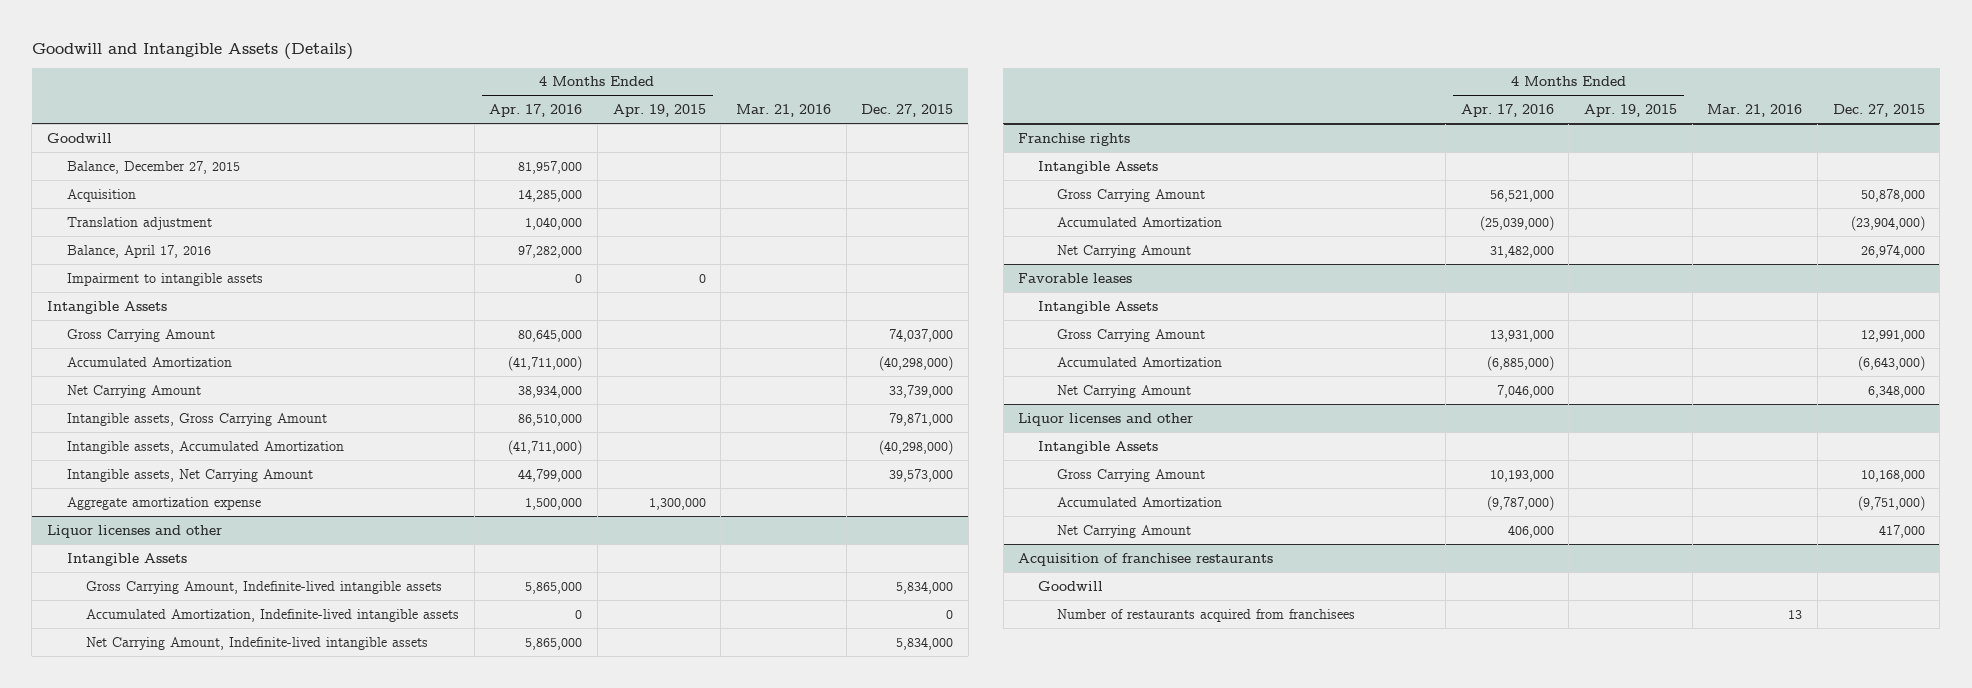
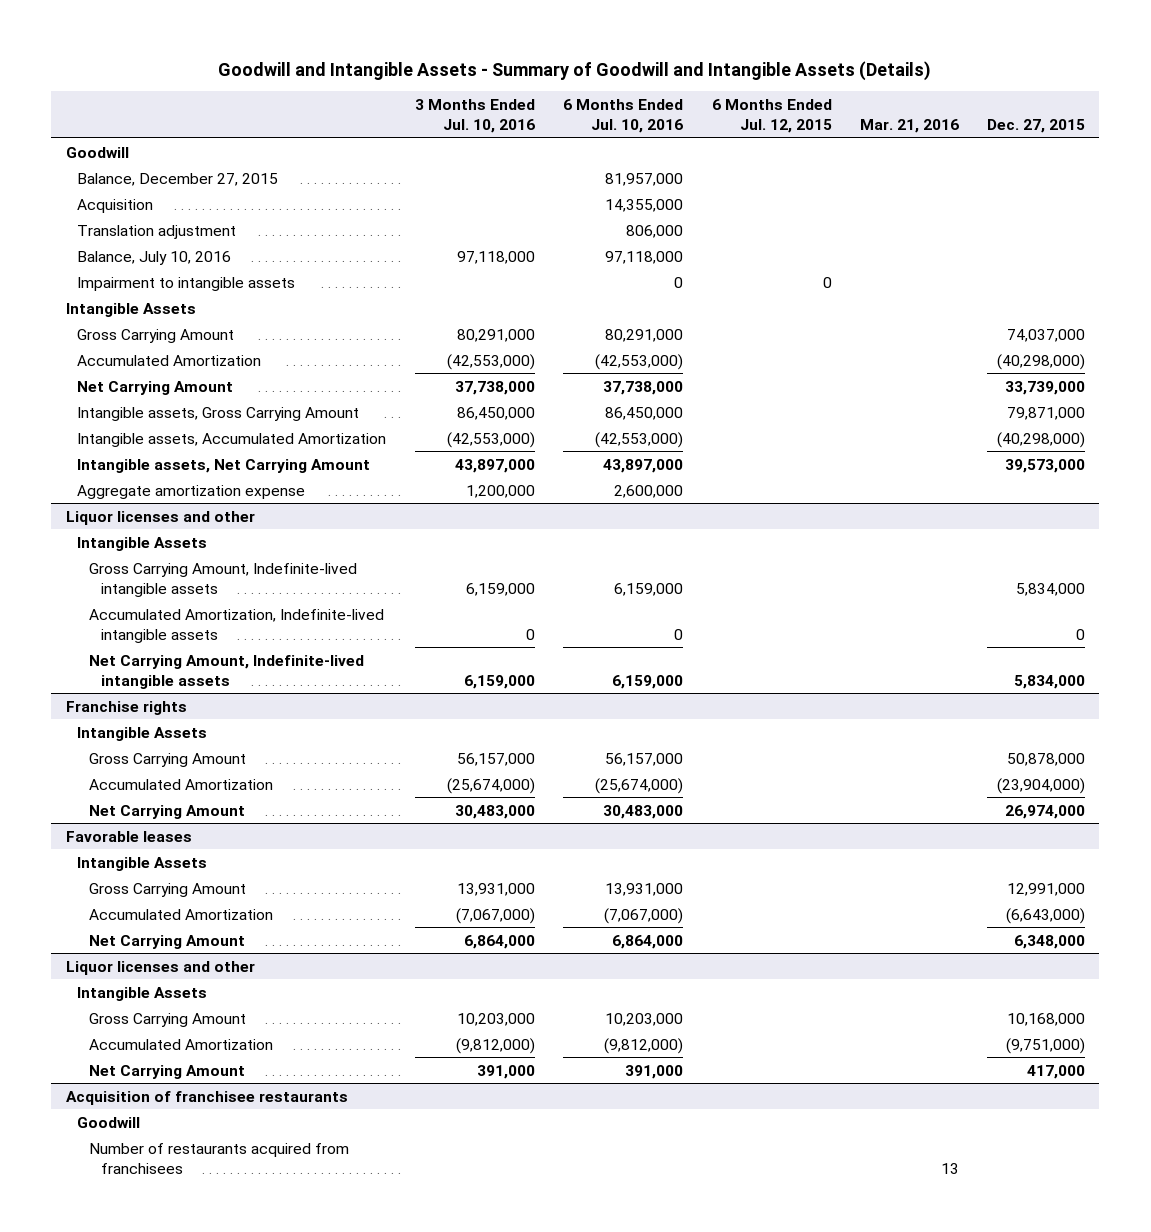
- Goodwill and Intangible Assets (Details)
+ Goodwill and Intangible Assets - Summary of Goodwill and Intangible Assets (Details)
- | 4 Months Ended Apr. 17, 2016 | 4 Months Ended Apr. 19, 2015 | Mar. 21, 2016 | Dec. 27, 2015
+ | 3 Months Ended Jul. 10, 2016 | 6 Months Ended Jul. 10, 2016 | 6 Months Ended Jul. 12, 2015 | Mar. 21, 2016 | Dec. 27, 2015
- Balance, April 17, 2016 | 97,282,000 | | |
+ Balance, July 10, 2016 | 97,118,000 | 97,118,000 | | |

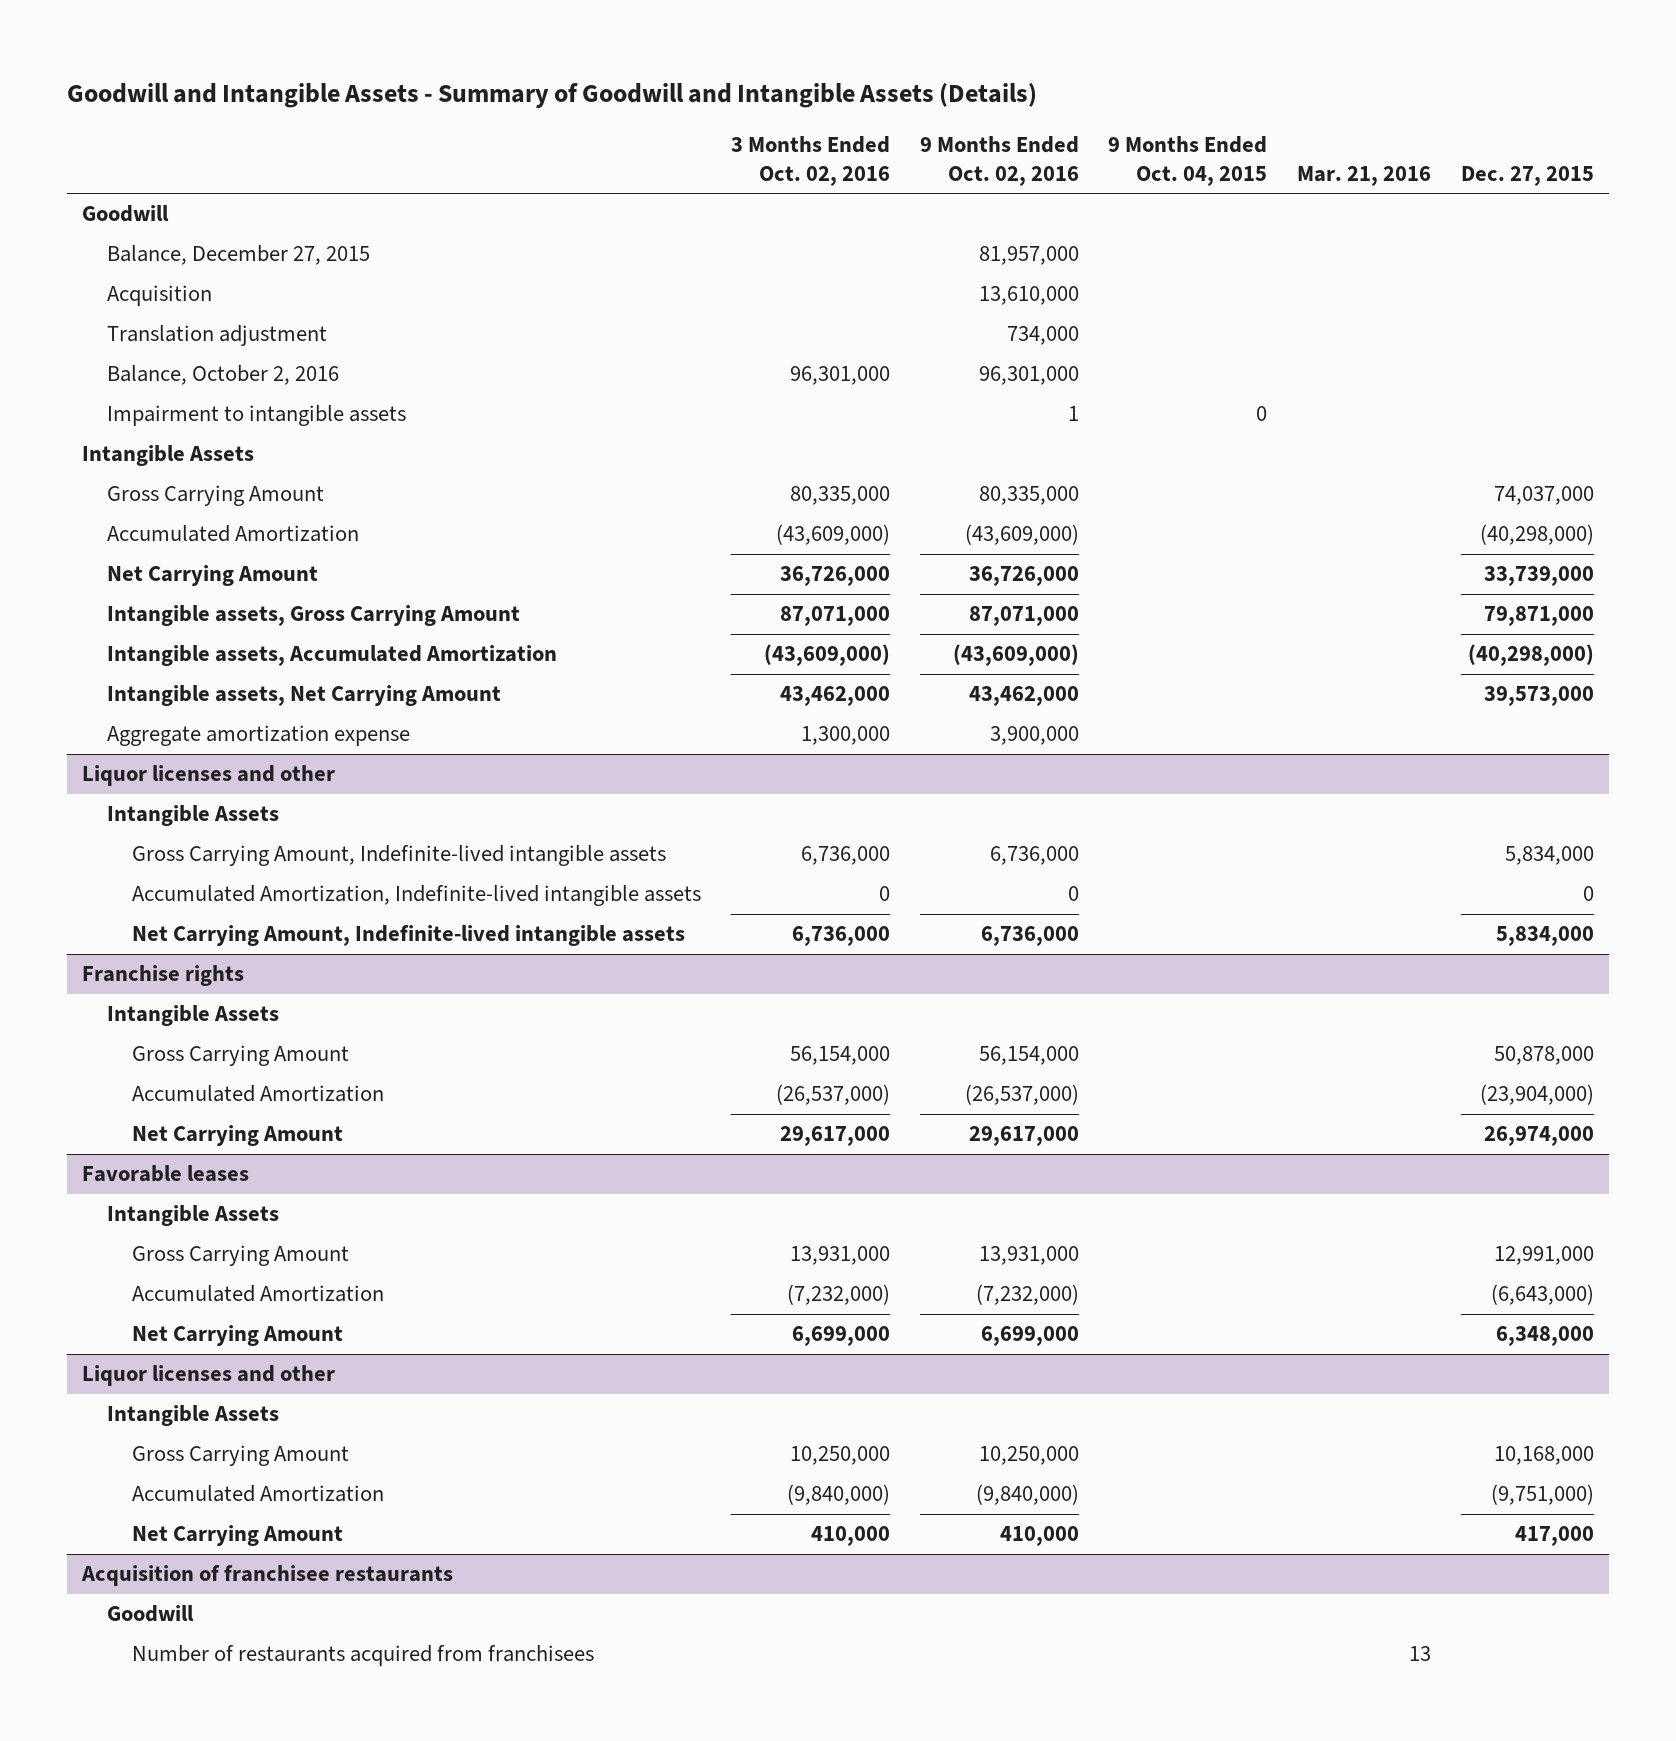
- | 3 Months Ended Jul. 10, 2016 | 6 Months Ended Jul. 10, 2016 | 6 Months Ended Jul. 12, 2015 | Mar. 21, 2016 | Dec. 27, 2015
+ | 3 Months Ended Oct. 02, 2016 | 9 Months Ended Oct. 02, 2016 | 9 Months Ended Oct. 04, 2015 | Mar. 21, 2016 | Dec. 27, 2015
- Balance, July 10, 2016 | 97,118,000 | 97,118,000 | | |
+ Balance, October 2, 2016 | 96,301,000 | 96,301,000 | | |

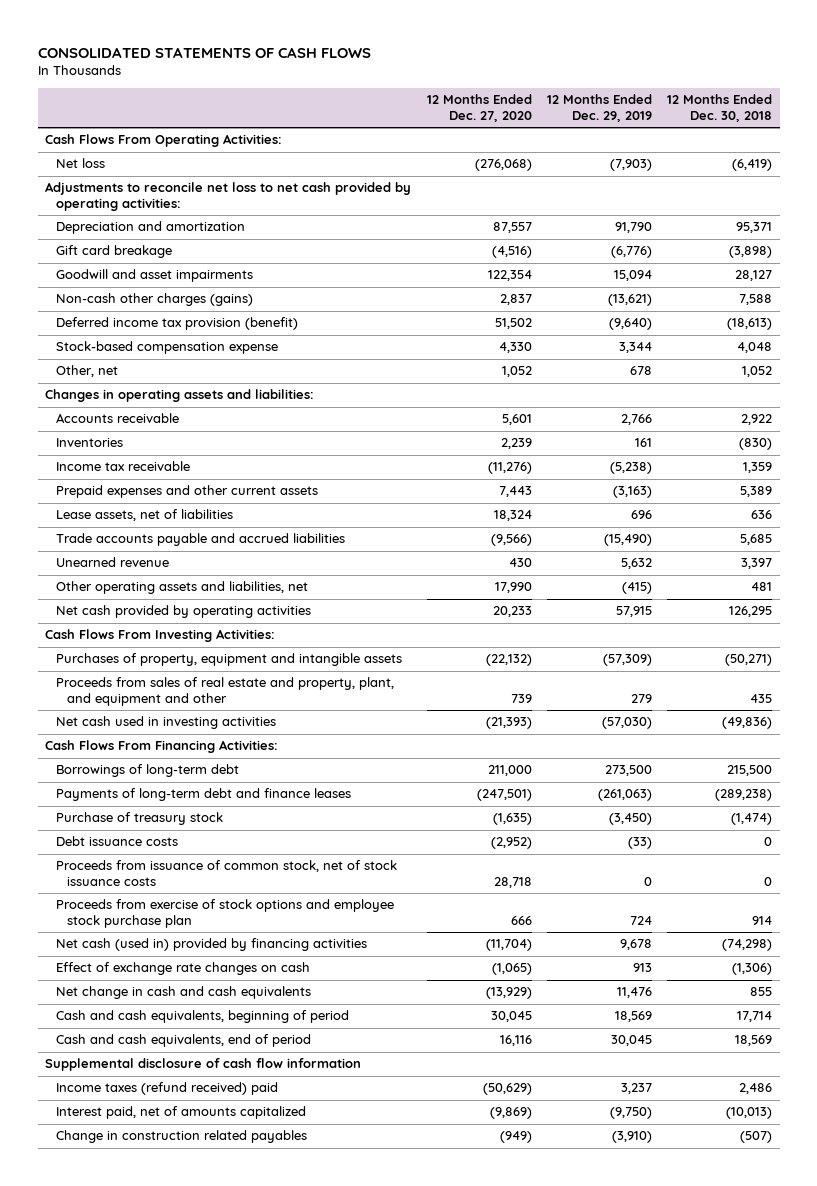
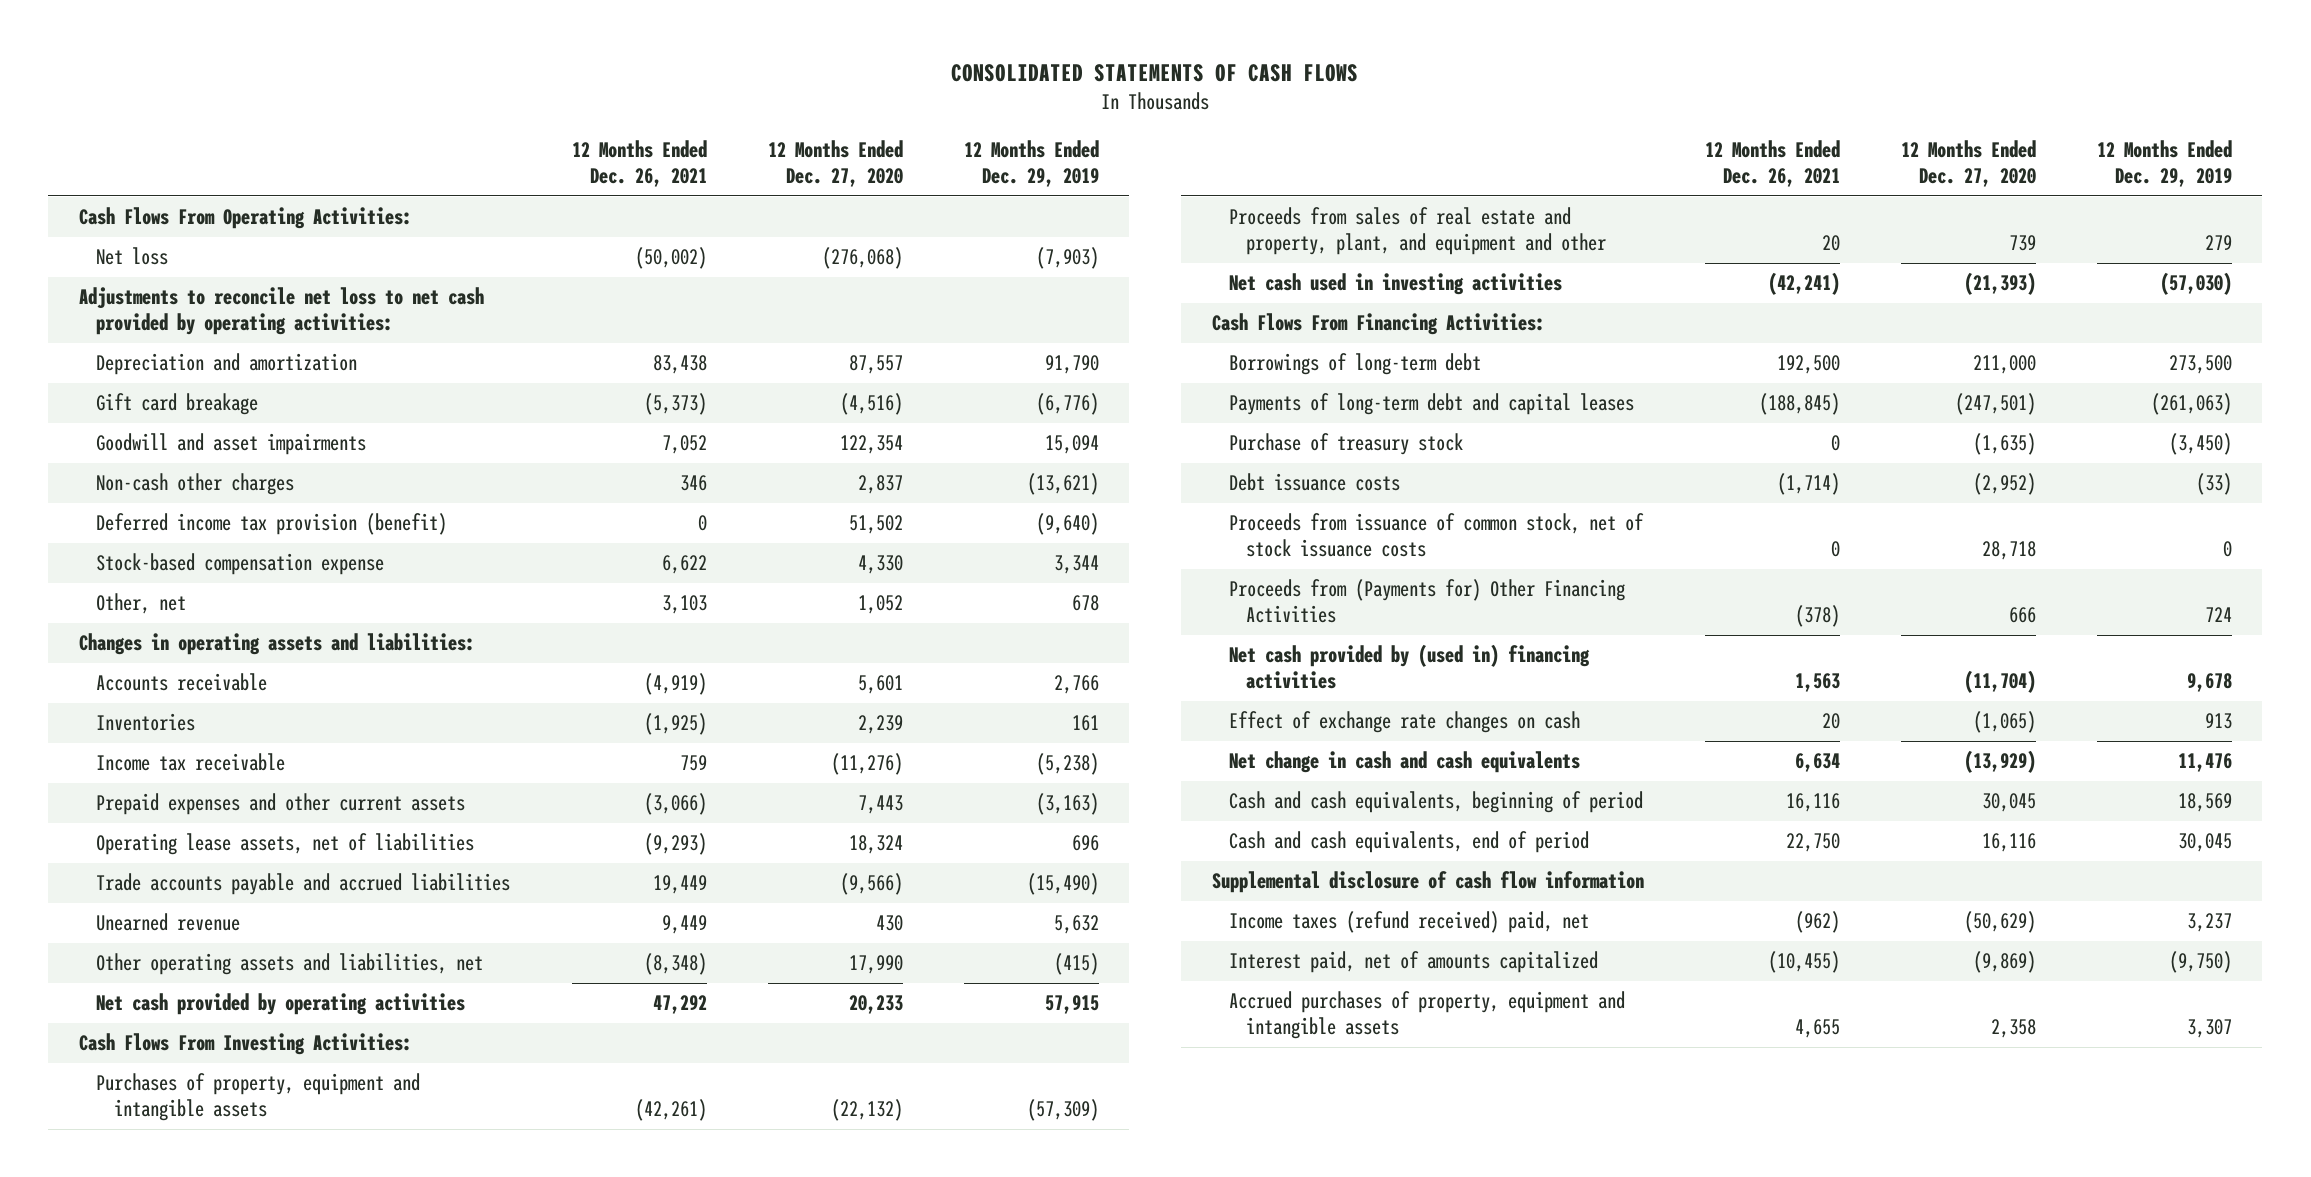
- | 12 Months Ended Dec. 27, 2020 | 12 Months Ended Dec. 29, 2019 | 12 Months Ended Dec. 30, 2018
+ | 12 Months Ended Dec. 26, 2021 | 12 Months Ended Dec. 27, 2020 | 12 Months Ended Dec. 29, 2019
- Non-cash other charges (gains) | 2,837 | (13,621) | 7,588
+ Non-cash other charges | 346 | 2,837 | (13,621)
- Lease assets, net of liabilities | 18,324 | 696 | 636
+ Operating lease assets, net of liabilities | (9,293) | 18,324 | 696
- Payments of long-term debt and finance leases | (247,501) | (261,063) | (289,238)
+ Payments of long-term debt and capital leases | (188,845) | (247,501) | (261,063)
- Proceeds from exercise of stock options and employee stock purchase plan | 666 | 724 | 914
- Net cash (used in) provided by financing activities | (11,704) | 9,678 | (74,298)
+ Proceeds from (Payments for) Other Financing Activities | (378) | 666 | 724
+ Net cash provided by (used in) financing activities | 1,563 | (11,704) | 9,678
- Income taxes (refund received) paid | (50,629) | 3,237 | 2,486
+ Income taxes (refund received) paid, net | (962) | (50,629) | 3,237
- Change in construction related payables | (949) | (3,910) | (507)
+ Accrued purchases of property, equipment and intangible assets | 4,655 | 2,358 | 3,307

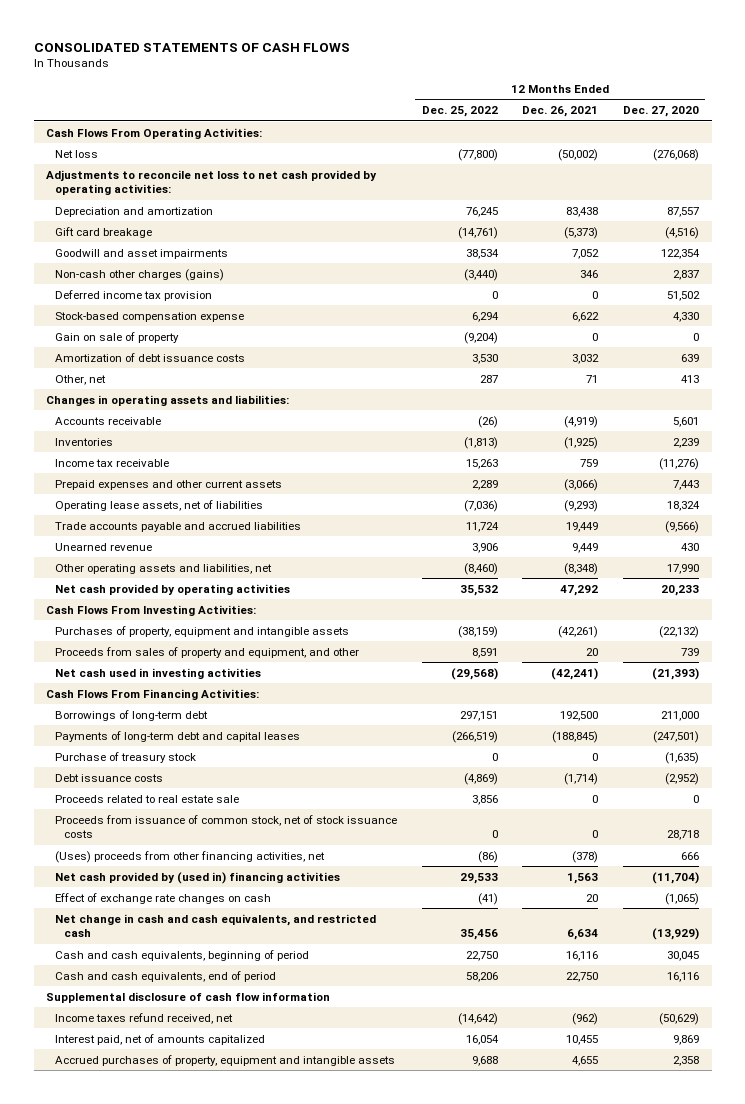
- | 12 Months Ended Dec. 26, 2021 | 12 Months Ended Dec. 27, 2020 | 12 Months Ended Dec. 29, 2019
+ | 12 Months Ended Dec. 25, 2022 | 12 Months Ended Dec. 26, 2021 | 12 Months Ended Dec. 27, 2020
- Non-cash other charges | 346 | 2,837 | (13,621)
- Deferred income tax provision (benefit) | 0 | 51,502 | (9,640)
+ Non-cash other charges (gains) | (3,440) | 346 | 2,837
+ Deferred income tax provision | 0 | 0 | 51,502
- Other, net | 3,103 | 1,052 | 678
+ Gain on sale of property | (9,204) | 0 | 0
+ Amortization of debt issuance costs | 3,530 | 3,032 | 639
+ Other, net | 287 | 71 | 413
- Proceeds from sales of real estate and property, plant, and equipment and other | 20 | 739 | 279
+ Proceeds from sales of property and equipment, and other | 8,591 | 20 | 739
+ Proceeds related to real estate sale | 3,856 | 0 | 0
- Proceeds from (Payments for) Other Financing Activities | (378) | 666 | 724
+ (Uses) proceeds from other financing activities, net | (86) | (378) | 666
- Net change in cash and cash equivalents | 6,634 | (13,929) | 11,476
+ Net change in cash and cash equivalents, and restricted cash | 35,456 | 6,634 | (13,929)
- Income taxes (refund received) paid, net | (962) | (50,629) | 3,237
- Interest paid, net of amounts capitalized | (10,455) | (9,869) | (9,750)
+ Income taxes refund received, net | (14,642) | (962) | (50,629)
+ Interest paid, net of amounts capitalized | 16,054 | 10,455 | 9,869

